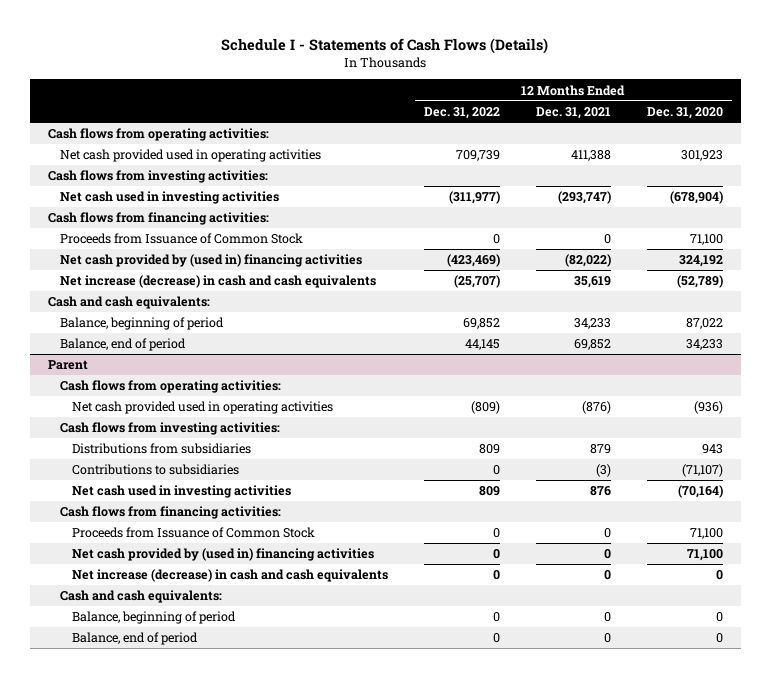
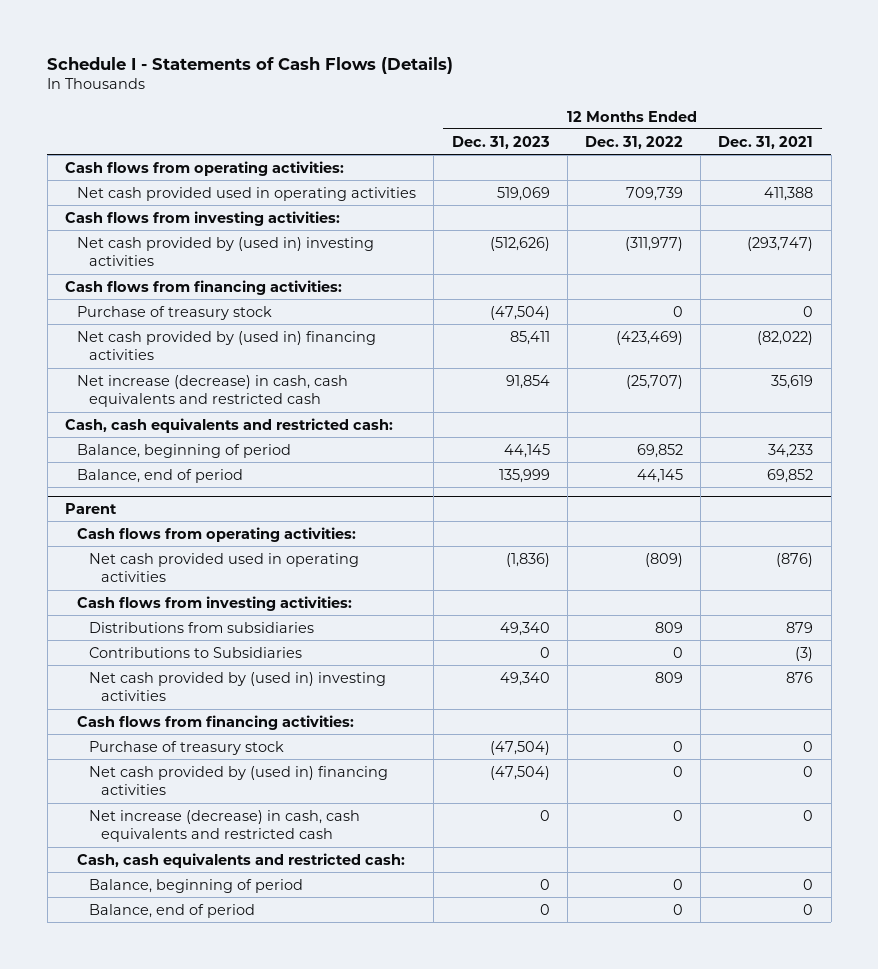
- | 12 Months Ended Dec. 31, 2022 | 12 Months Ended Dec. 31, 2021 | 12 Months Ended Dec. 31, 2020
+ | 12 Months Ended Dec. 31, 2023 | 12 Months Ended Dec. 31, 2022 | 12 Months Ended Dec. 31, 2021
- Net cash used in investing activities | (311,977) | (293,747) | (678,904)
+ Net cash provided by (used in) investing activities | (512,626) | (311,977) | (293,747)
- Proceeds from Issuance of Common Stock | 0 | 0 | 71,100
+ Purchase of treasury stock | (47,504) | 0 | 0
- Net increase (decrease) in cash and cash equivalents | (25,707) | 35,619 | (52,789)
- Cash and cash equivalents:
+ Net increase (decrease) in cash, cash equivalents and restricted cash | 91,854 | (25,707) | 35,619
+ Cash, cash equivalents and restricted cash:
@ Parent
- Contributions to subsidiaries | 0 | (3) | (71,107)
- Net cash used in investing activities | 809 | 876 | (70,164)
+ Contributions to Subsidiaries | 0 | 0 | (3)
+ Net cash provided by (used in) investing activities | 49,340 | 809 | 876
- Proceeds from Issuance of Common Stock | 0 | 0 | 71,100
+ Purchase of treasury stock | (47,504) | 0 | 0
- Net increase (decrease) in cash and cash equivalents | 0 | 0 | 0
- Cash and cash equivalents:
+ Net increase (decrease) in cash, cash equivalents and restricted cash | 0 | 0 | 0
+ Cash, cash equivalents and restricted cash:

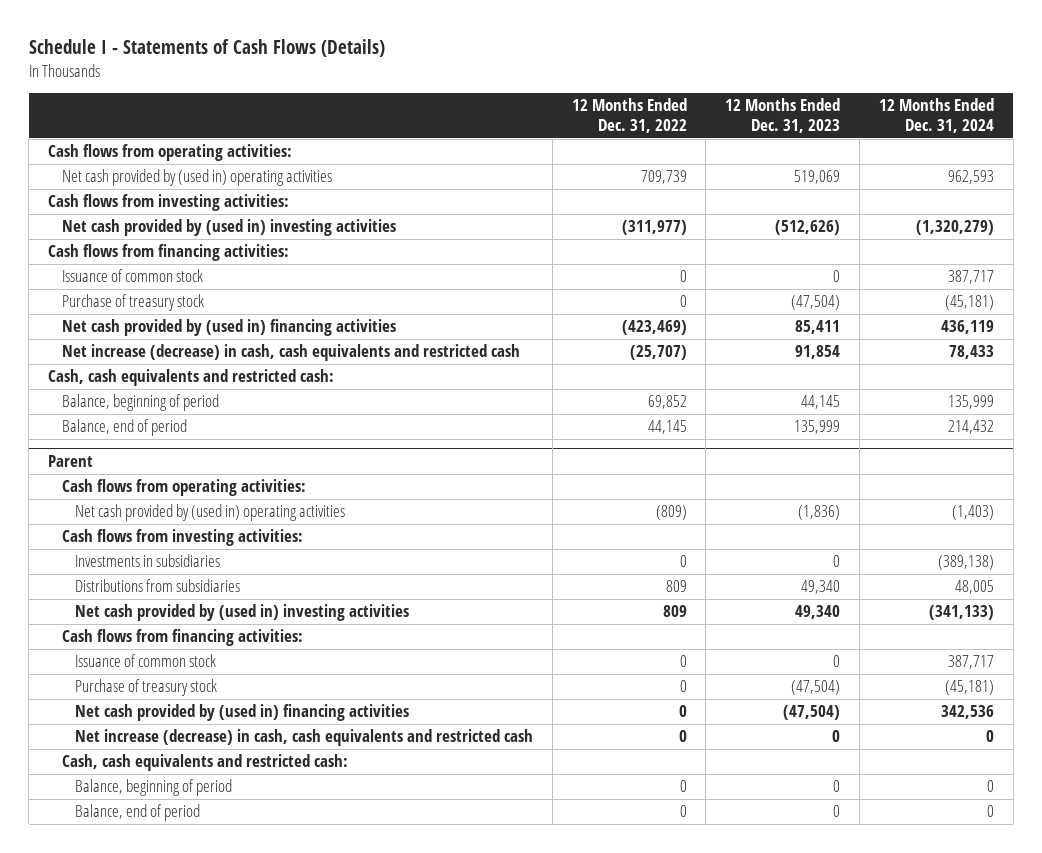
- | 12 Months Ended Dec. 31, 2023 | 12 Months Ended Dec. 31, 2022 | 12 Months Ended Dec. 31, 2021
+ | 12 Months Ended Dec. 31, 2022 | 12 Months Ended Dec. 31, 2023 | 12 Months Ended Dec. 31, 2024
- Net cash provided used in operating activities | 519,069 | 709,739 | 411,388
+ Net cash provided by (used in) operating activities | 709,739 | 519,069 | 962,593
+ Issuance of common stock | 0 | 0 | 387,717
@ Parent
- Net cash provided used in operating activities | (1,836) | (809) | (876)
+ Net cash provided by (used in) operating activities | (809) | (1,836) | (1,403)
+ Investments in subsidiaries | 0 | 0 | (389,138)
- Contributions to Subsidiaries | 0 | 0 | (3)
+ Issuance of common stock | 0 | 0 | 387,717

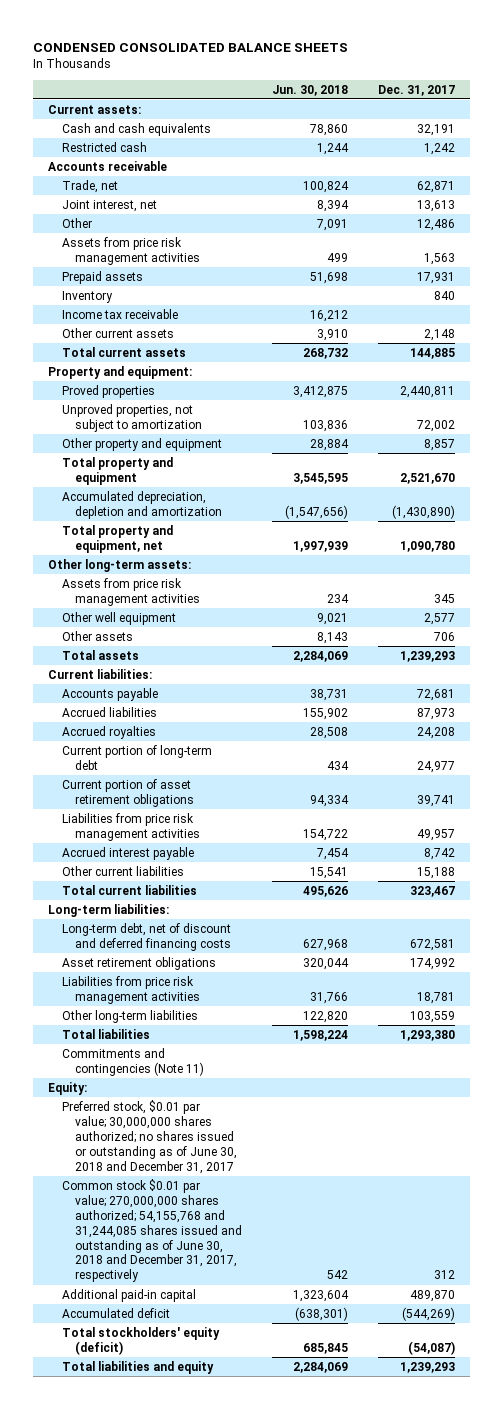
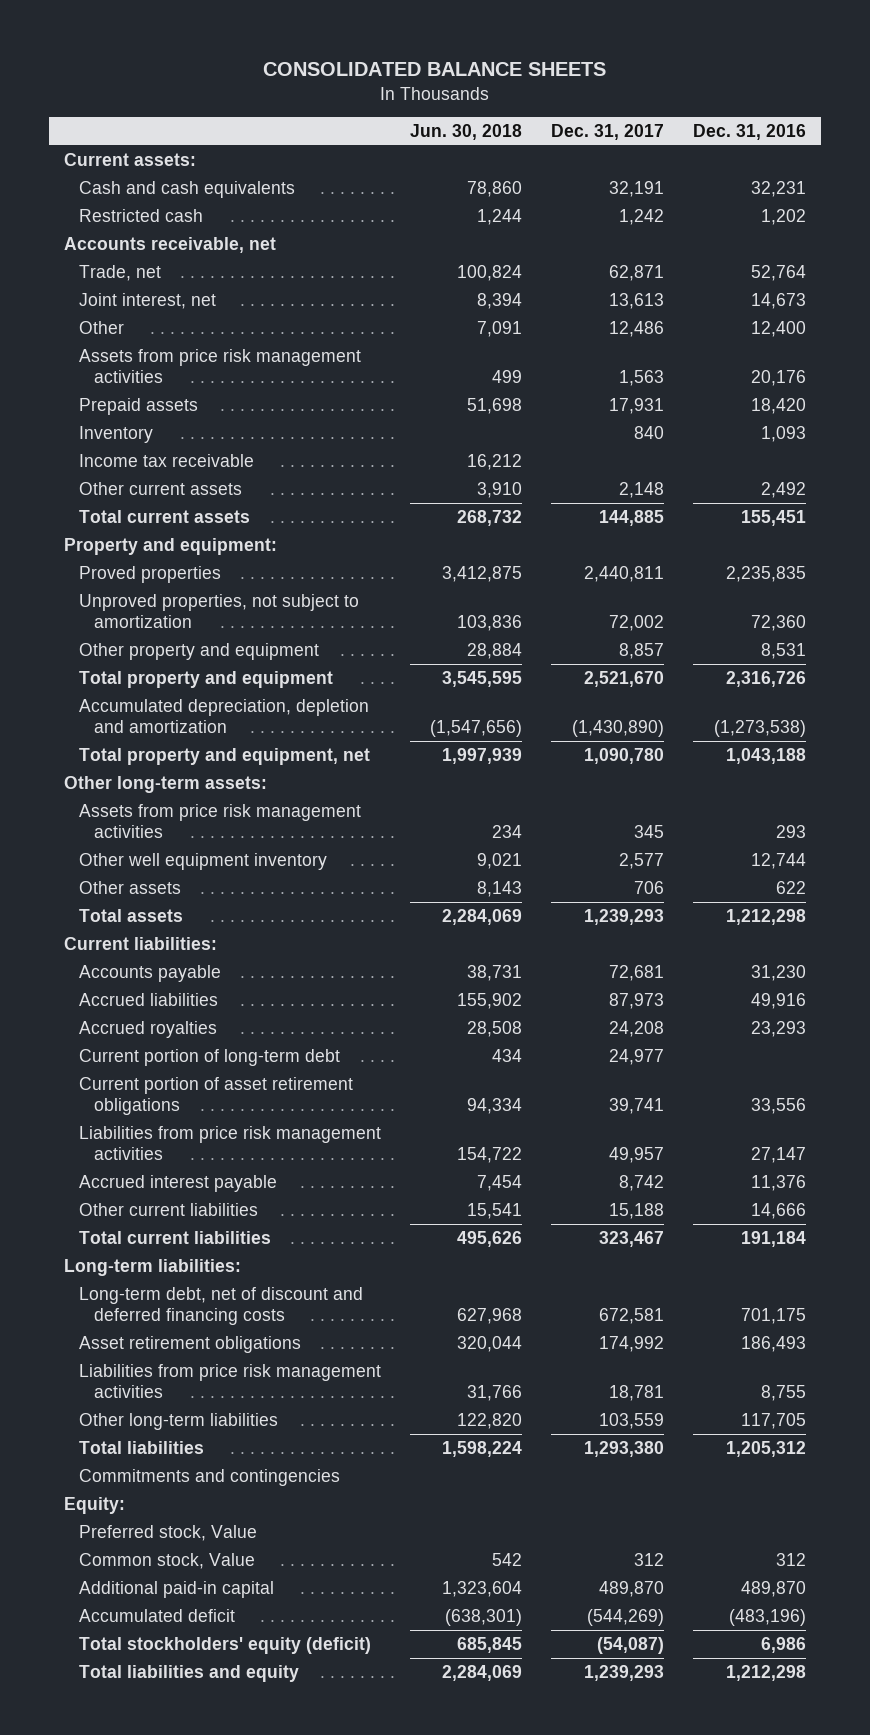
- CONDENSED CONSOLIDATED BALANCE SHEETS
+ CONSOLIDATED BALANCE SHEETS
- | Jun. 30, 2018 | Dec. 31, 2017
+ | Jun. 30, 2018 | Dec. 31, 2017 | Dec. 31, 2016
- Accounts receivable
+ Accounts receivable, net
- Other well equipment | 9,021 | 2,577
+ Other well equipment inventory | 9,021 | 2,577 | 12,744
- Commitments and contingencies (Note 11)
+ Commitments and contingencies
- Preferred stock, $0.01 par value; 30,000,000 shares authorized; no shares issued or outstanding as of June 30, 2018 and December 31, 2017
- Common stock $0.01 par value; 270,000,000 shares authorized; 54,155,768 and 31,244,085 shares issued and outstanding as of June 30, 2018 and December 31, 2017, respectively | 542 | 312
+ Preferred stock, Value
+ Common stock, Value | 542 | 312 | 312

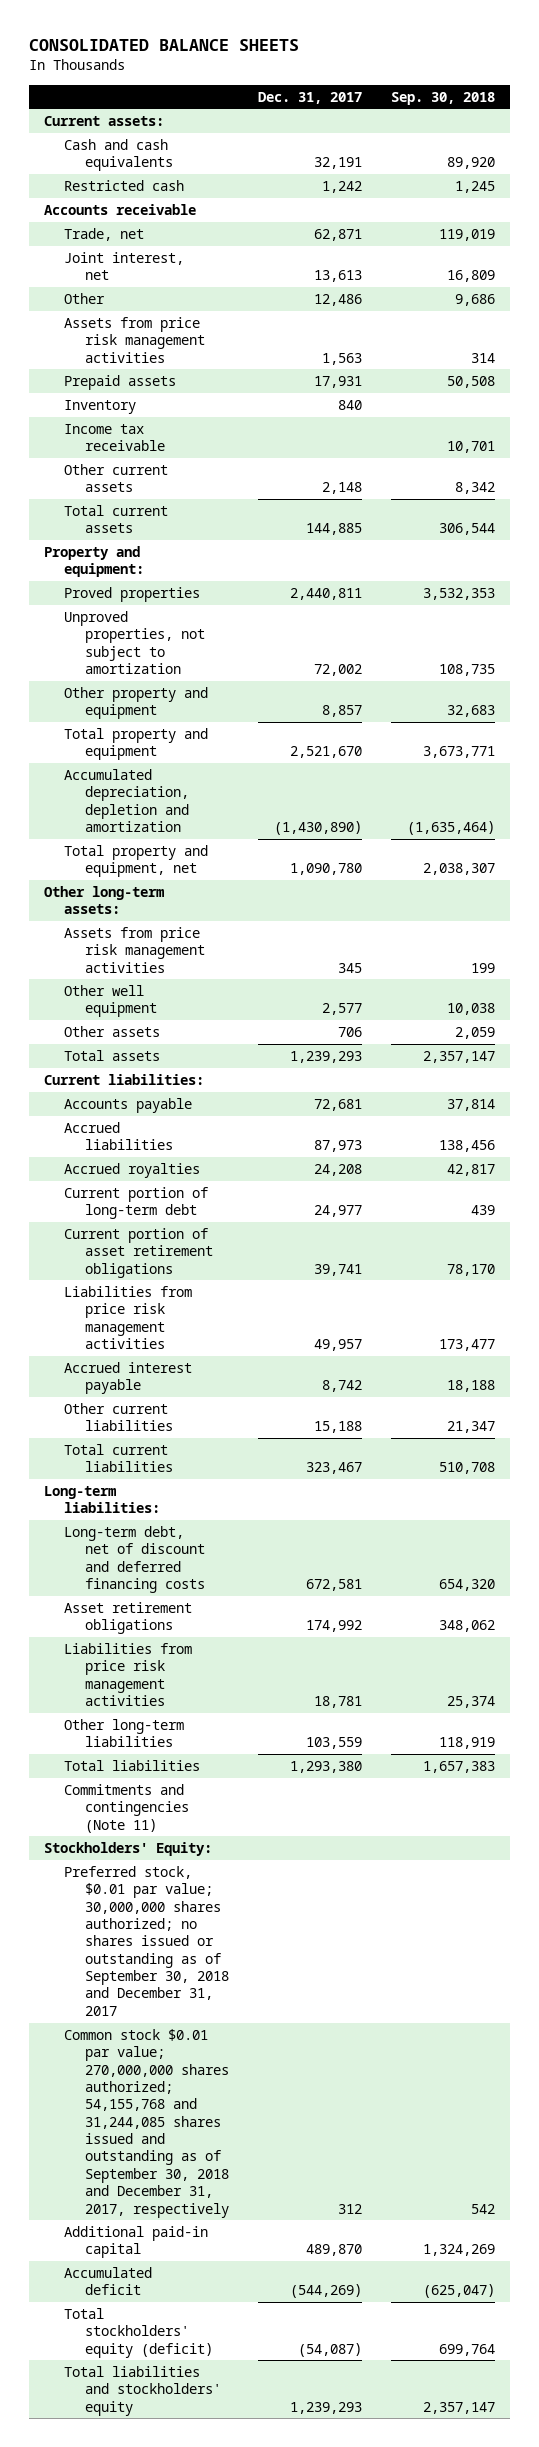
- | Jun. 30, 2018 | Dec. 31, 2017 | Dec. 31, 2016
+ | Dec. 31, 2017 | Sep. 30, 2018
- Accounts receivable, net
+ Accounts receivable
- Other well equipment inventory | 9,021 | 2,577 | 12,744
+ Other well equipment | 2,577 | 10,038
- Commitments and contingencies
- Equity:
- Preferred stock, Value
- Common stock, Value | 542 | 312 | 312
+ Commitments and contingencies (Note 11)
+ Stockholders' Equity:
+ Preferred stock, $0.01 par value; 30,000,000 shares authorized; no shares issued or outstanding as of September 30, 2018 and December 31, 2017
+ Common stock $0.01 par value; 270,000,000 shares authorized; 54,155,768 and 31,244,085 shares issued and outstanding as of September 30, 2018 and December 31, 2017, respectively | 312 | 542
- Total liabilities and equity | 2,284,069 | 1,239,293 | 1,212,298
+ Total liabilities and stockholders' equity | 1,239,293 | 2,357,147

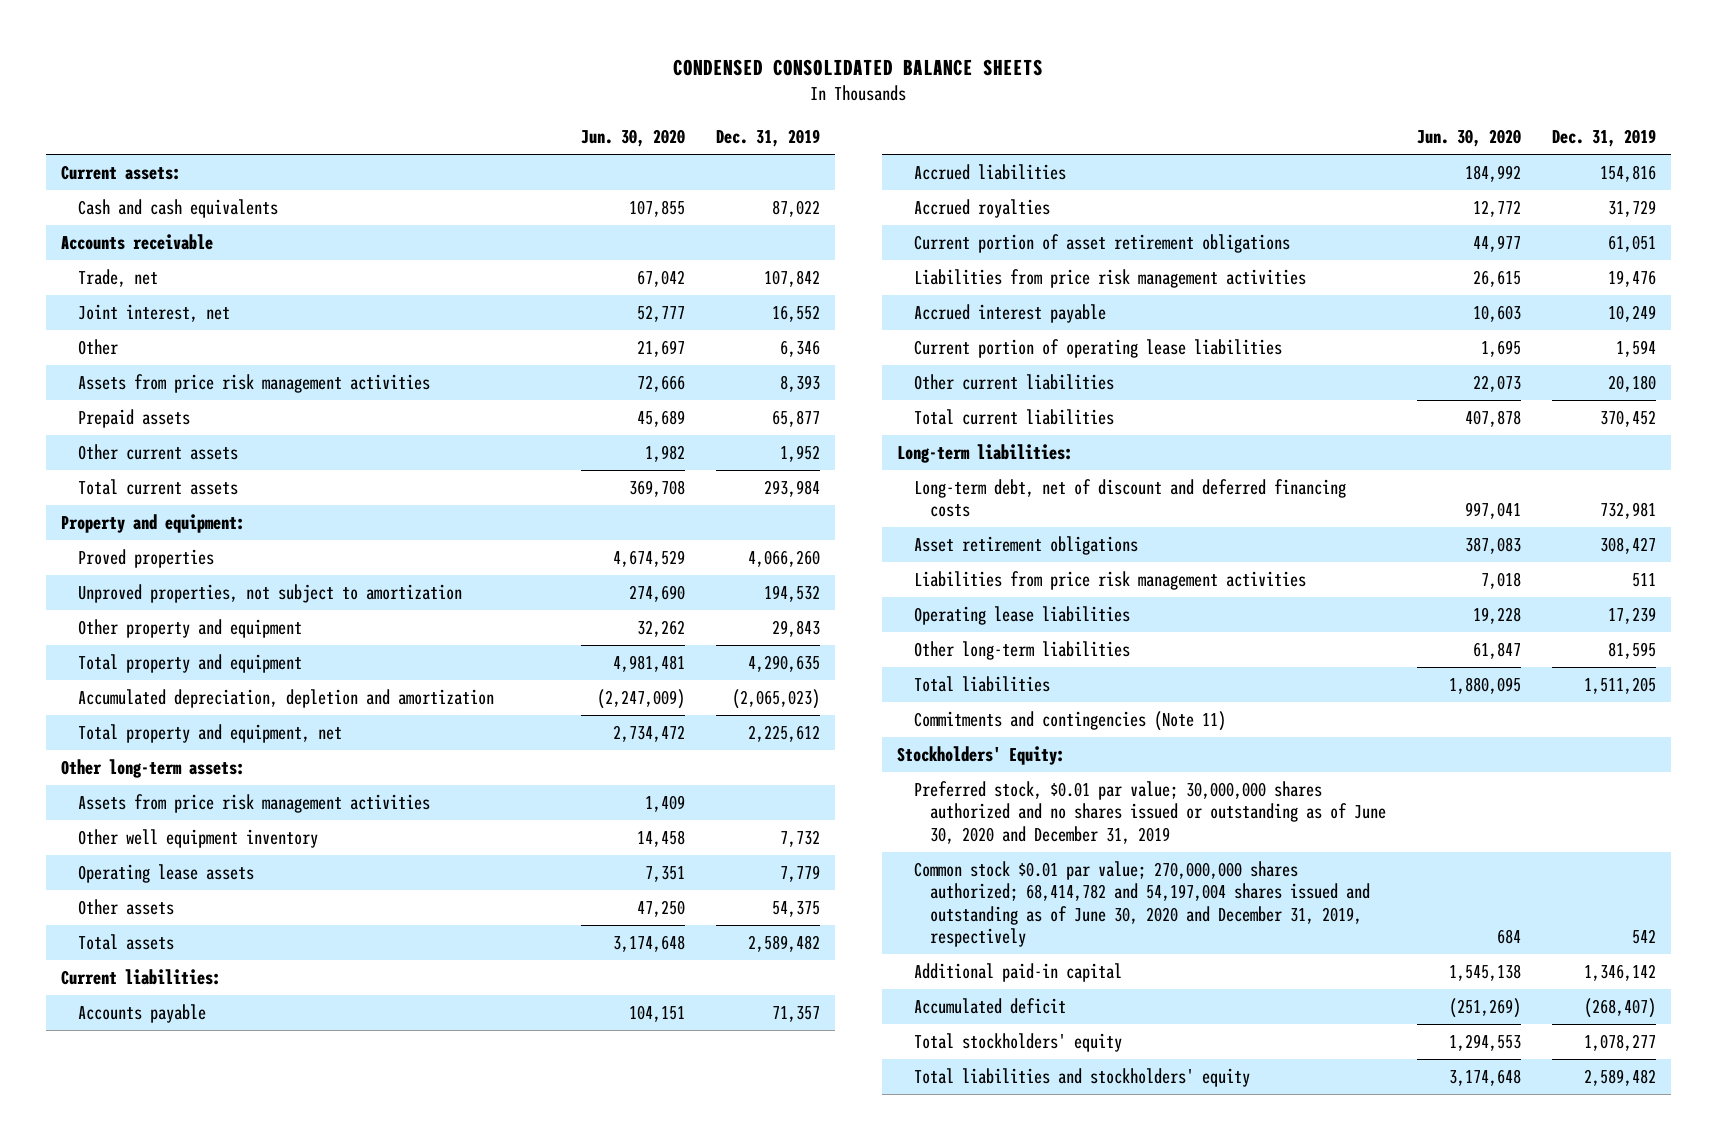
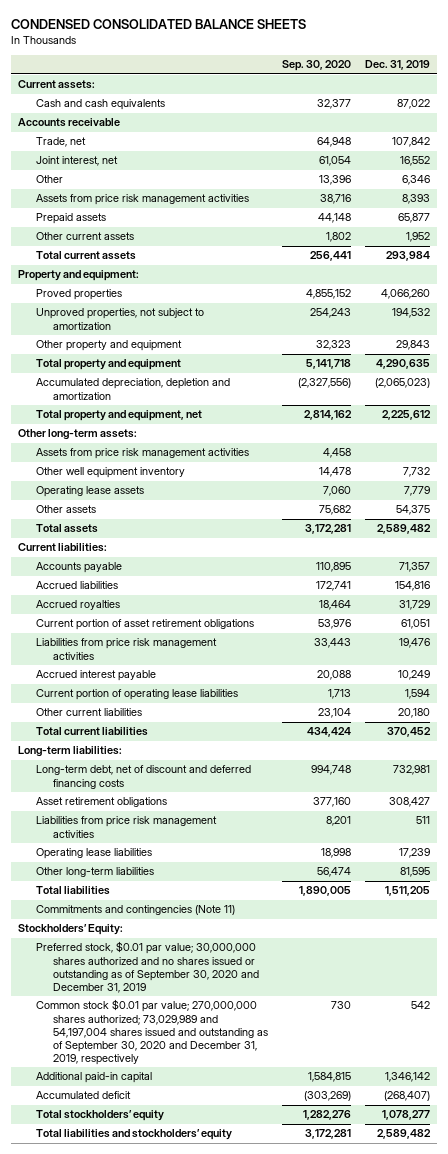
- | Jun. 30, 2020 | Dec. 31, 2019
+ | Sep. 30, 2020 | Dec. 31, 2019
- Stockholders' Equity:
- Preferred stock, $0.01 par value; 30,000,000 shares authorized and no shares issued or outstanding as of June 30, 2020 and December 31, 2019
- Common stock $0.01 par value; 270,000,000 shares authorized; 68,414,782 and 54,197,004 shares issued and outstanding as of June 30, 2020 and December 31, 2019, respectively | 684 | 542
+ Stockholdersʼ Equity:
+ Preferred stock, $0.01 par value; 30,000,000 shares authorized and no shares issued or outstanding as of September 30, 2020 and December 31, 2019
+ Common stock $0.01 par value; 270,000,000 shares authorized; 73,029,989 and 54,197,004 shares issued and outstanding as of September 30, 2020 and December 31, 2019, respectively | 730 | 542
- Total stockholders' equity | 1,294,553 | 1,078,277
- Total liabilities and stockholders' equity | 3,174,648 | 2,589,482
+ Total stockholdersʼ equity | 1,282,276 | 1,078,277
+ Total liabilities and stockholdersʼ equity | 3,172,281 | 2,589,482

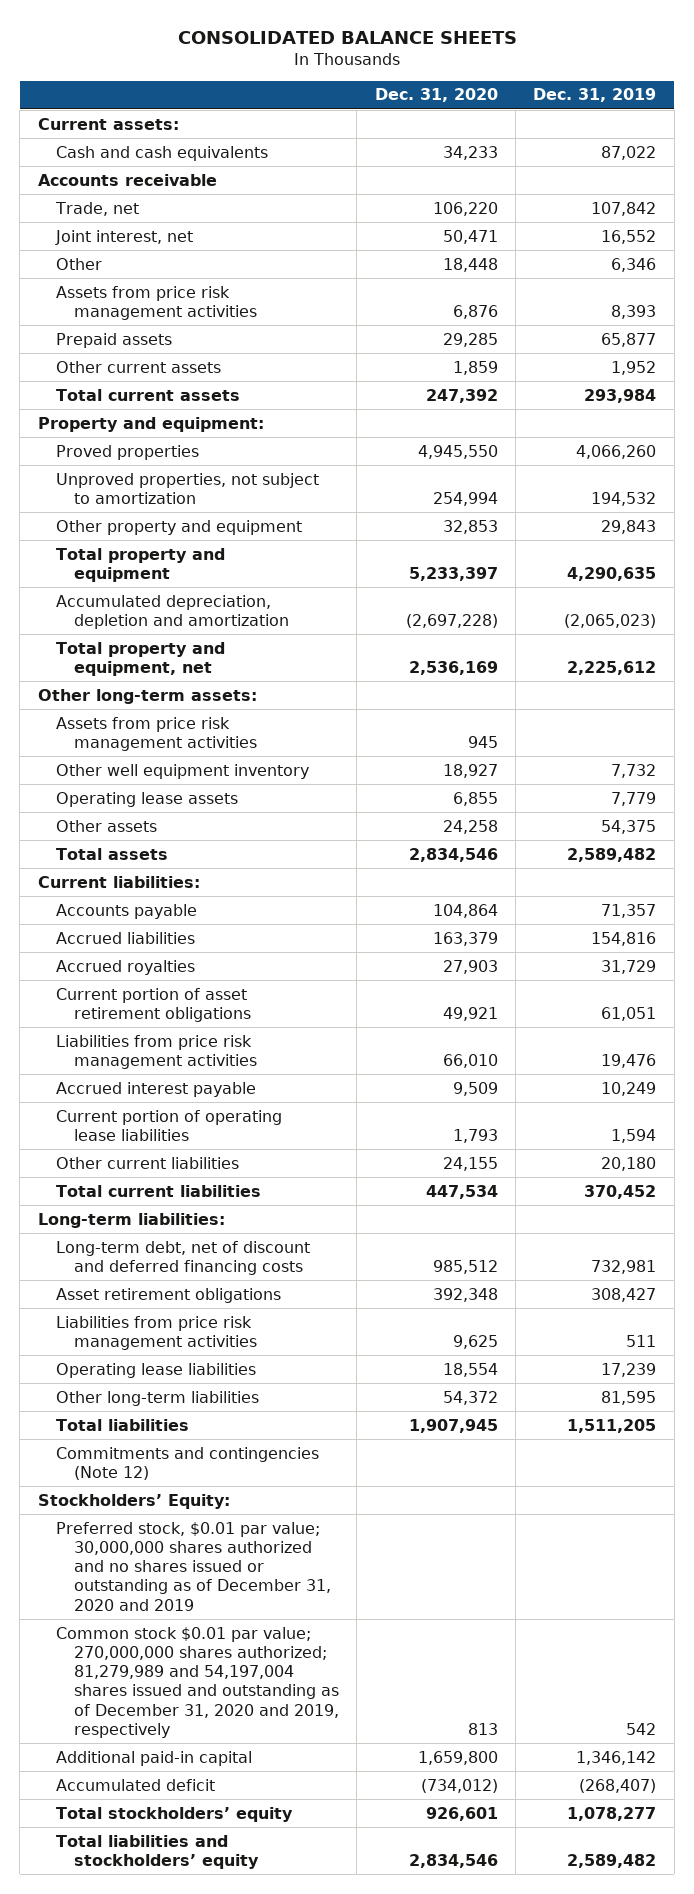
- CONDENSED CONSOLIDATED BALANCE SHEETS
+ CONSOLIDATED BALANCE SHEETS
- | Sep. 30, 2020 | Dec. 31, 2019
+ | Dec. 31, 2020 | Dec. 31, 2019
- Commitments and contingencies (Note 11)
+ Commitments and contingencies (Note 12)
- Preferred stock, $0.01 par value; 30,000,000 shares authorized and no shares issued or outstanding as of September 30, 2020 and December 31, 2019
- Common stock $0.01 par value; 270,000,000 shares authorized; 73,029,989 and 54,197,004 shares issued and outstanding as of September 30, 2020 and December 31, 2019, respectively | 730 | 542
+ Preferred stock, $0.01 par value; 30,000,000 shares authorized and no shares issued or outstanding as of December 31, 2020 and 2019
+ Common stock $0.01 par value; 270,000,000 shares authorized; 81,279,989 and 54,197,004 shares issued and outstanding as of December 31, 2020 and 2019, respectively | 813 | 542

